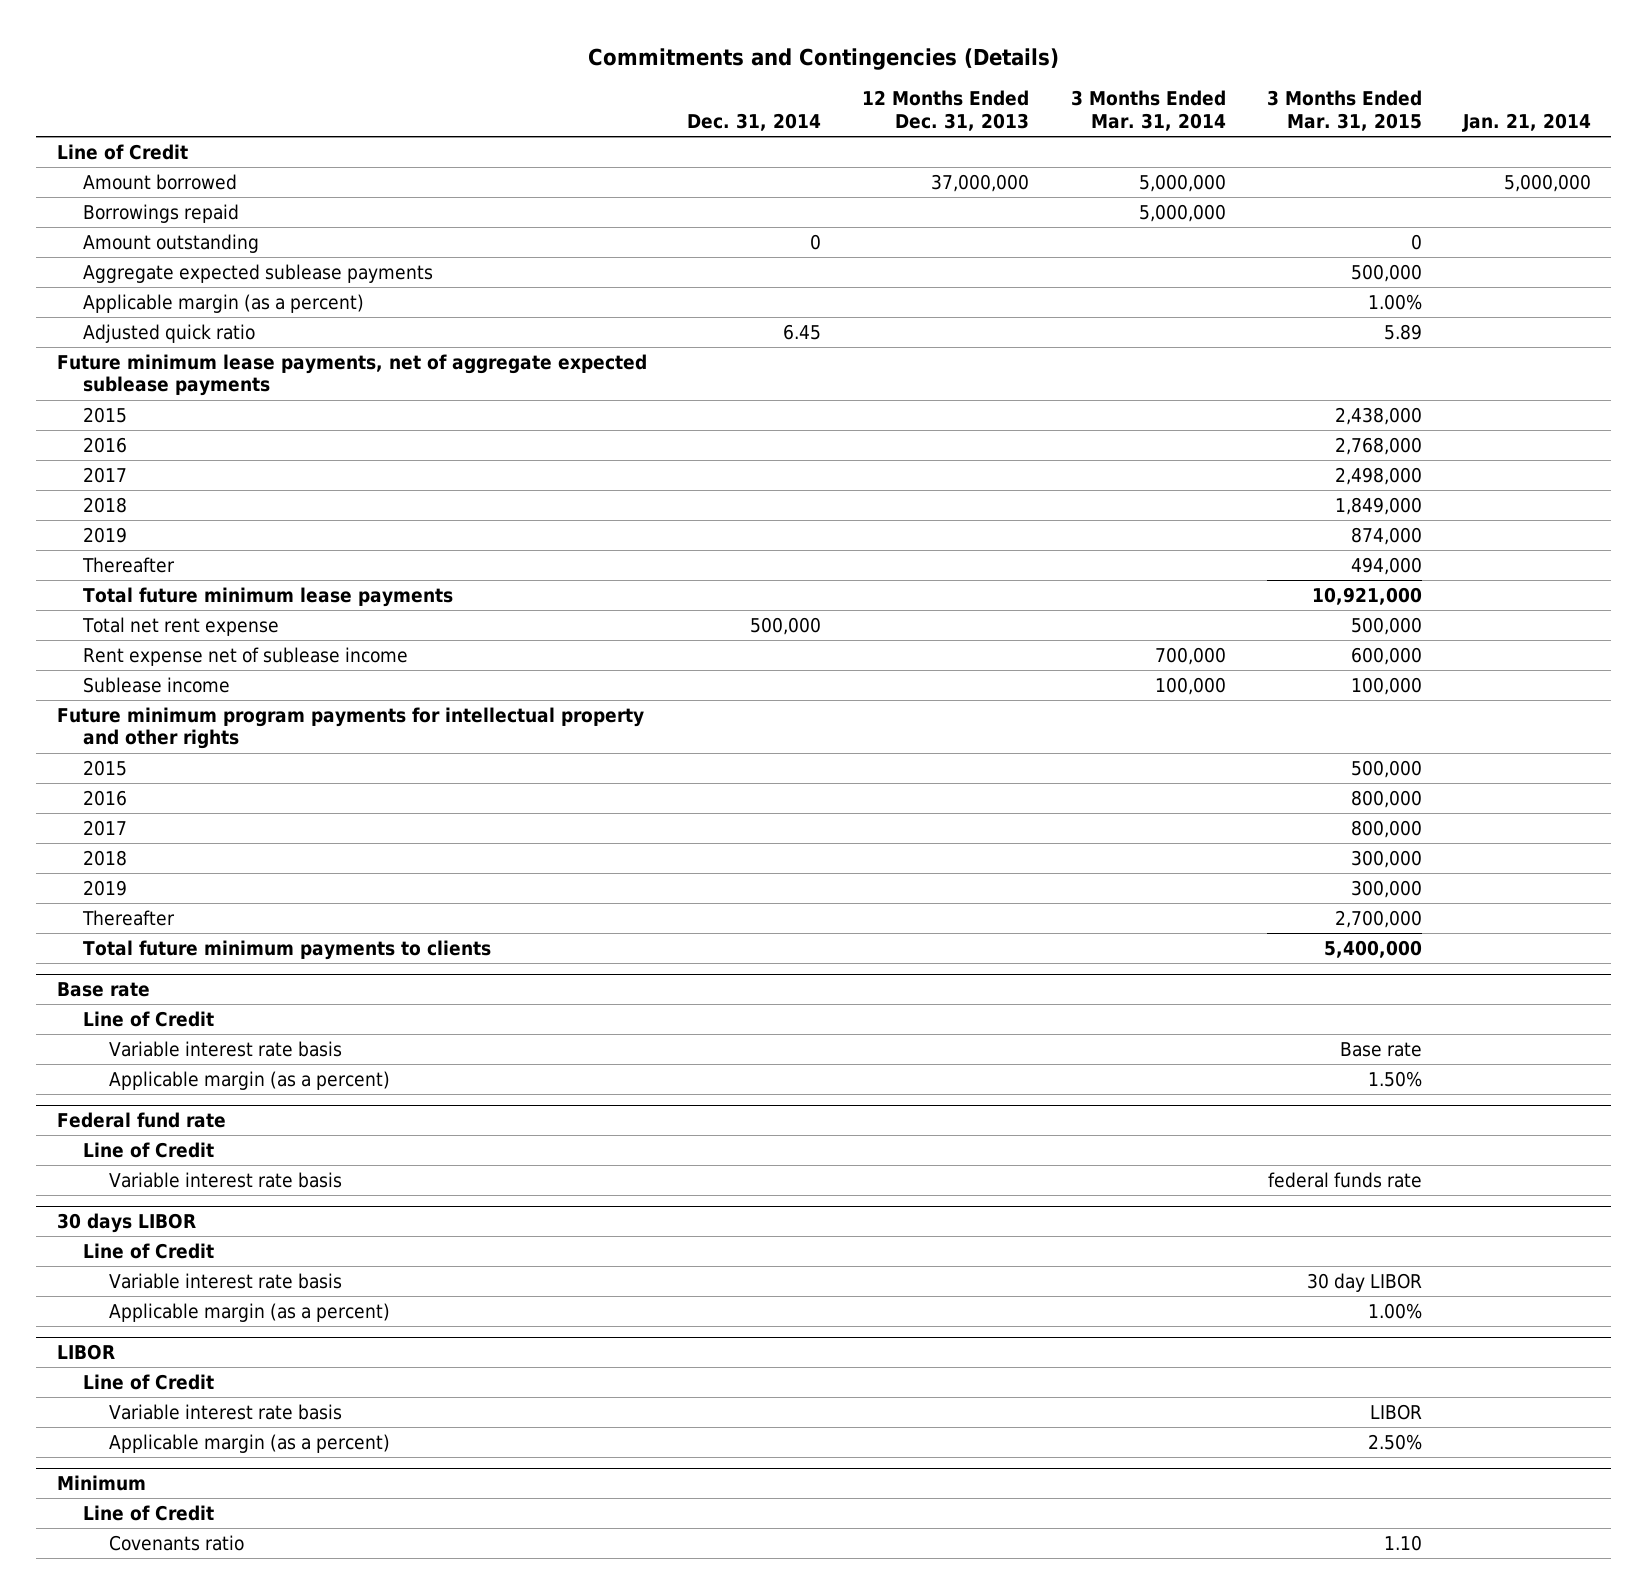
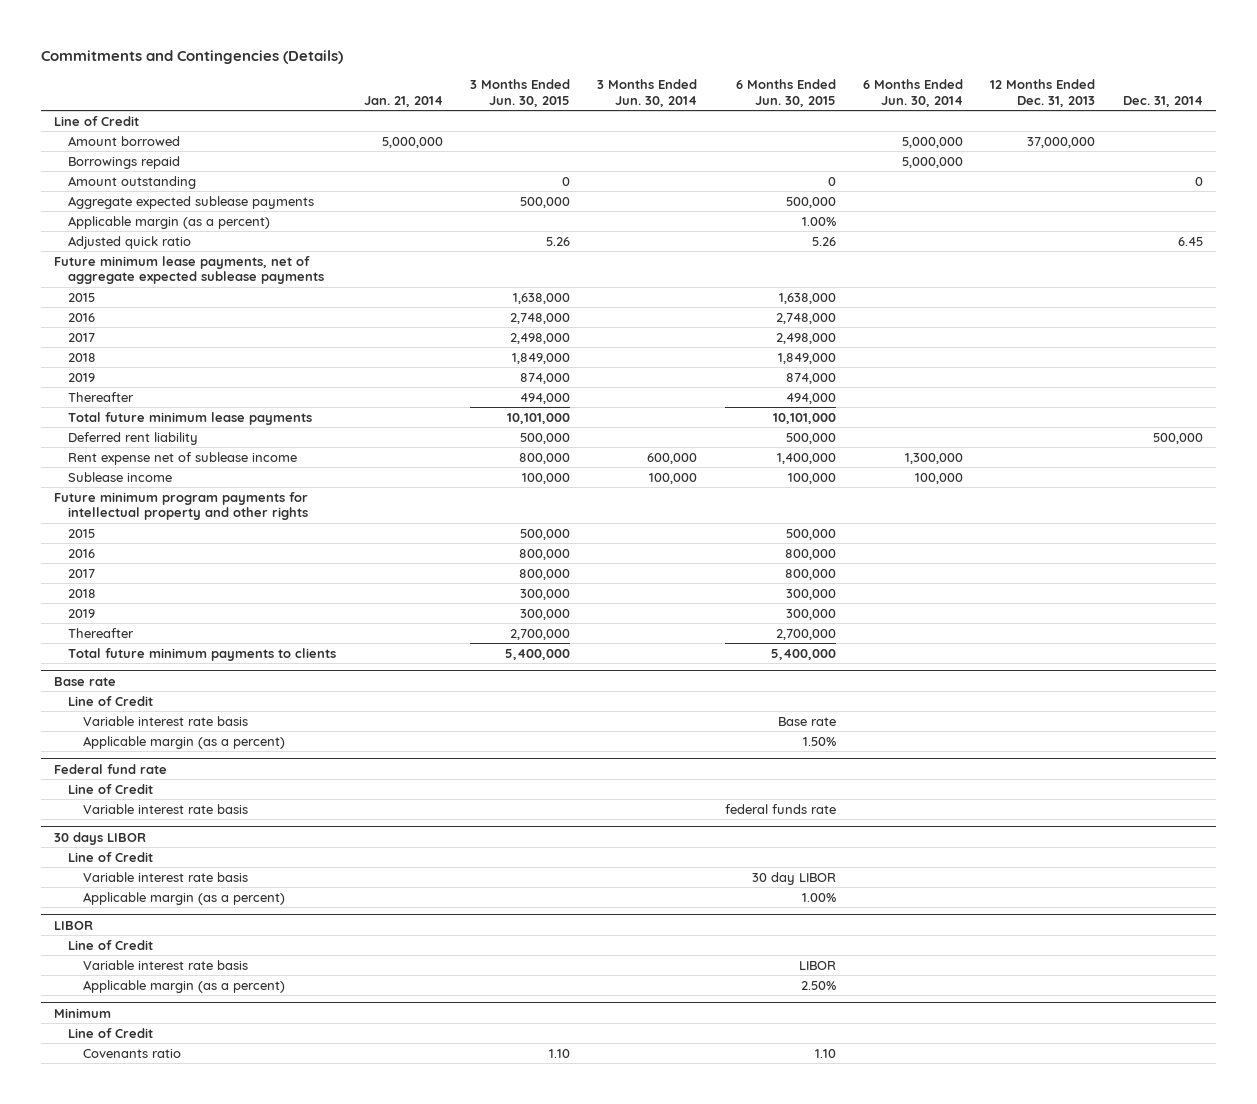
- | Dec. 31, 2014 | 12 Months Ended Dec. 31, 2013 | 3 Months Ended Mar. 31, 2014 | 3 Months Ended Mar. 31, 2015 | Jan. 21, 2014
+ | Jan. 21, 2014 | 3 Months Ended Jun. 30, 2015 | 3 Months Ended Jun. 30, 2014 | 6 Months Ended Jun. 30, 2015 | 6 Months Ended Jun. 30, 2014 | 12 Months Ended Dec. 31, 2013 | Dec. 31, 2014
- Total net rent expense | 500,000 | | | 500,000 |
+ Deferred rent liability | | 500,000 | | 500,000 | | | 500,000

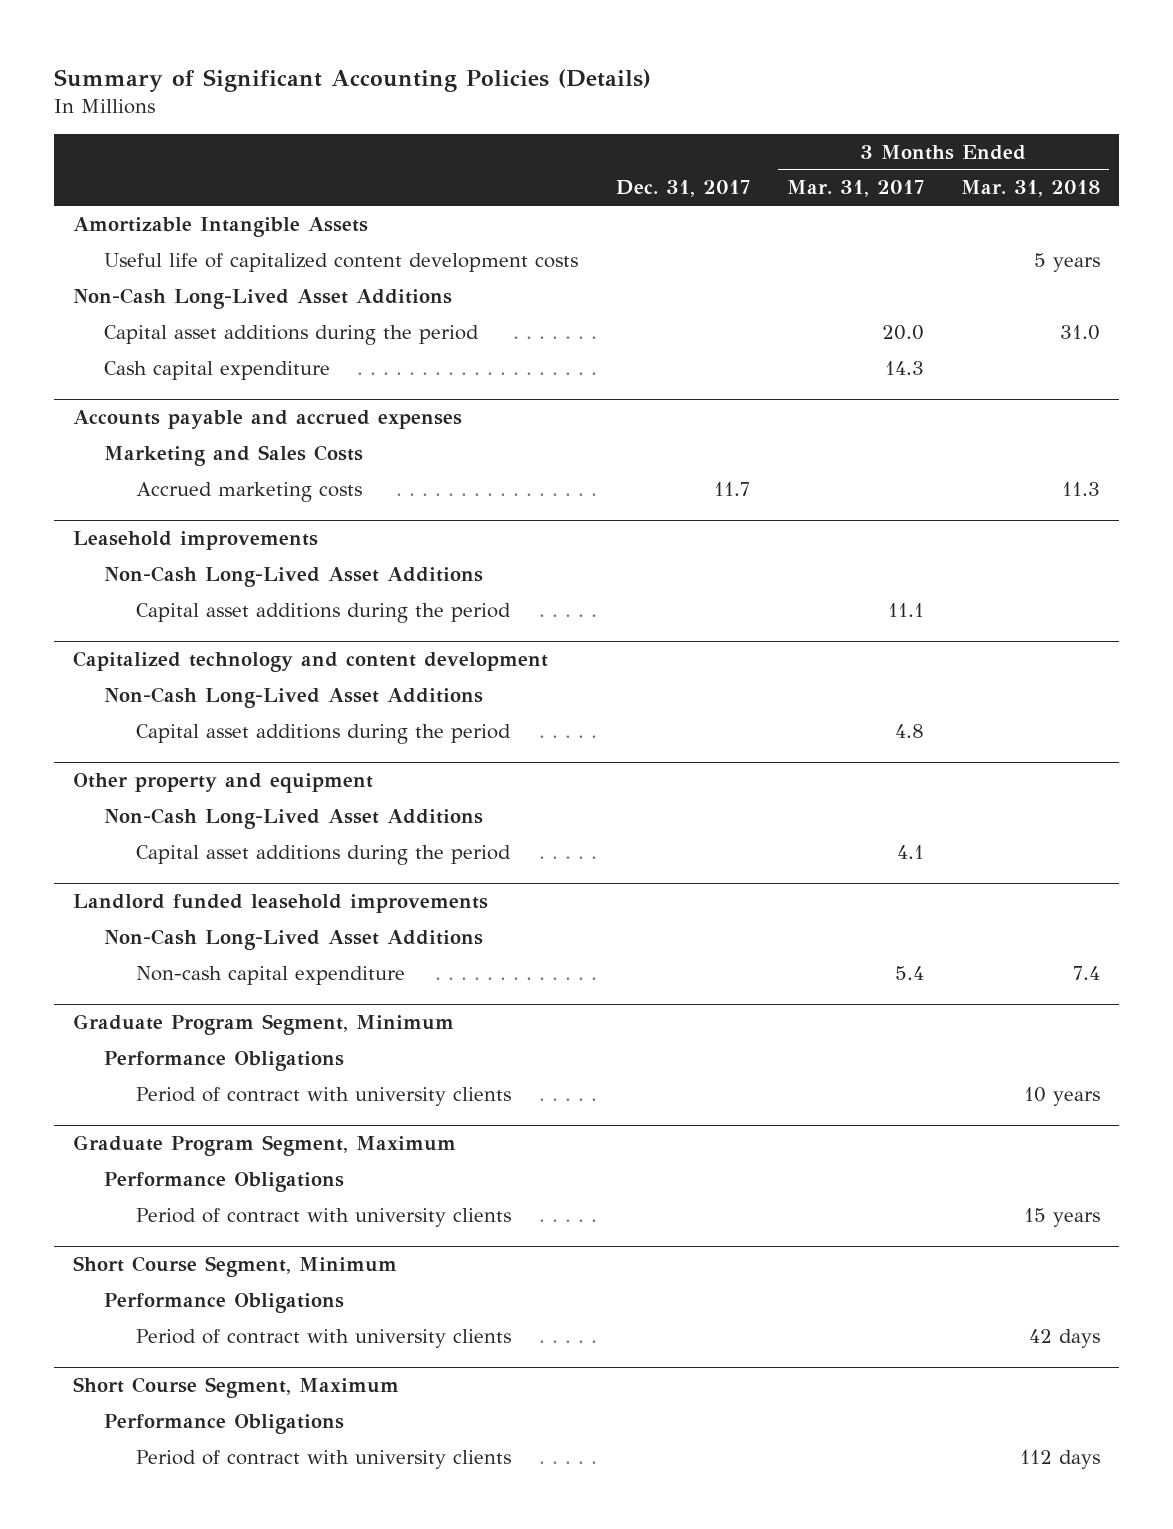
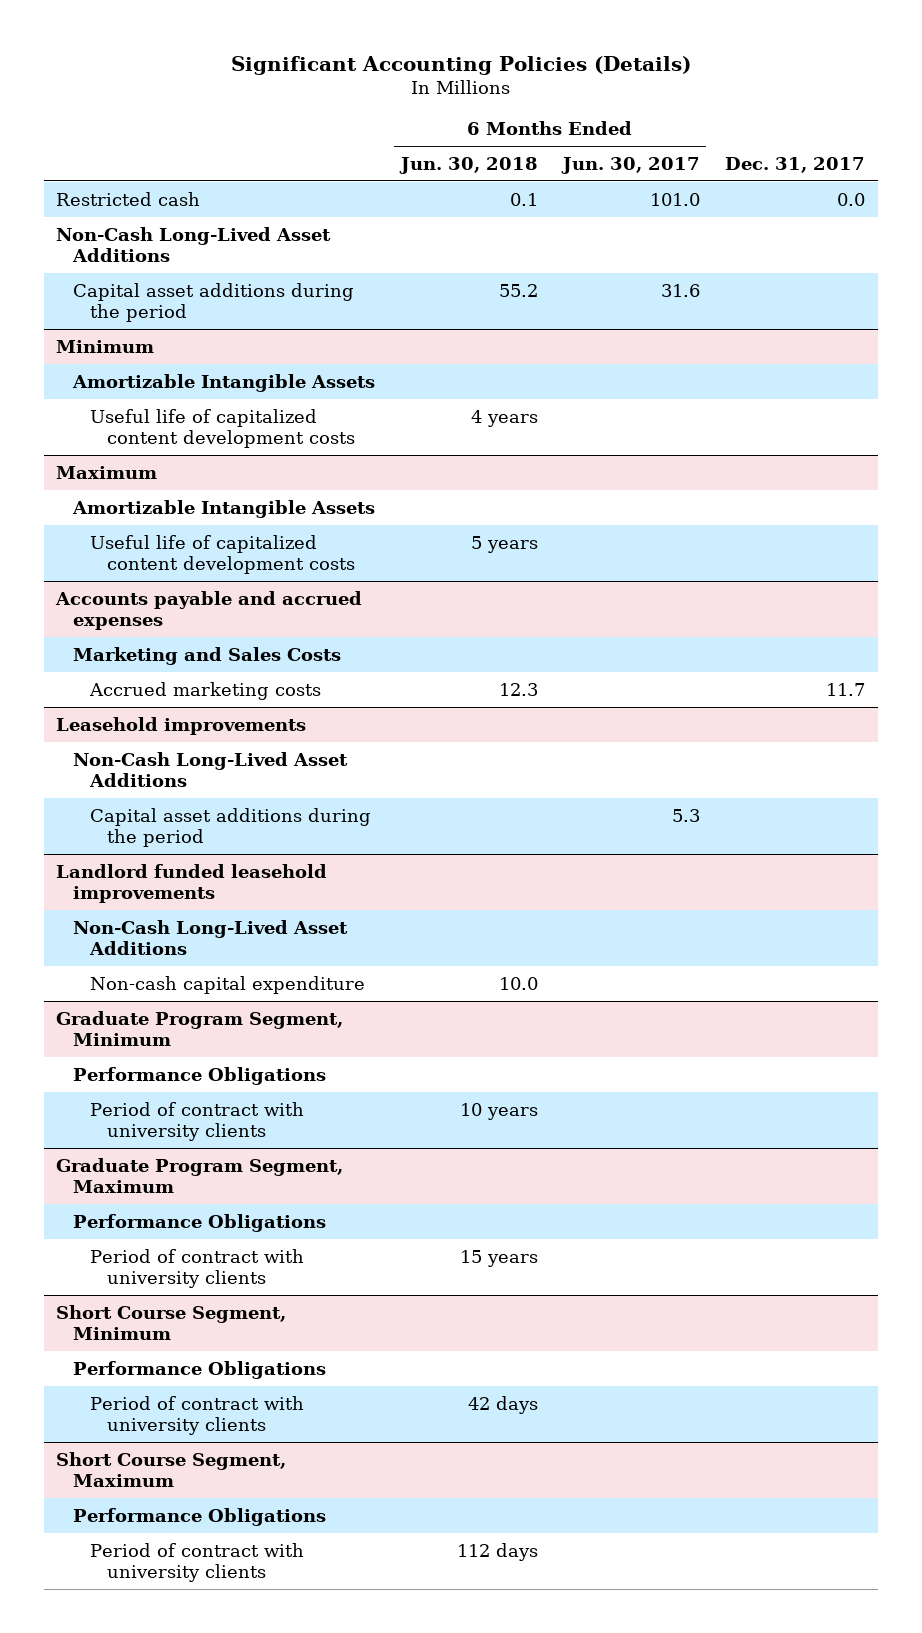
- Summary of Significant Accounting Policies (Details)
+ Significant Accounting Policies (Details)
- | Dec. 31, 2017 | 3 Months Ended Mar. 31, 2017 | 3 Months Ended Mar. 31, 2018
+ | 6 Months Ended Jun. 30, 2018 | 6 Months Ended Jun. 30, 2017 | Dec. 31, 2017
- Amortizable Intangible Assets
- Useful life of capitalized content development costs | | | 5 years
+ Restricted cash | 0.1 | 101.0 | 0.0
- Cash capital expenditure | | 14.3 |
+ Minimum
+ Amortizable Intangible Assets
+ Useful life of capitalized content development costs | 4 years | |
+ Maximum
+ Amortizable Intangible Assets
+ Useful life of capitalized content development costs | 5 years | |
- Capitalized technology and content development
- Non-Cash Long-Lived Asset Additions
- Capital asset additions during the period | | 4.8 |
- Other property and equipment
- Non-Cash Long-Lived Asset Additions
- Capital asset additions during the period | | 4.1 |

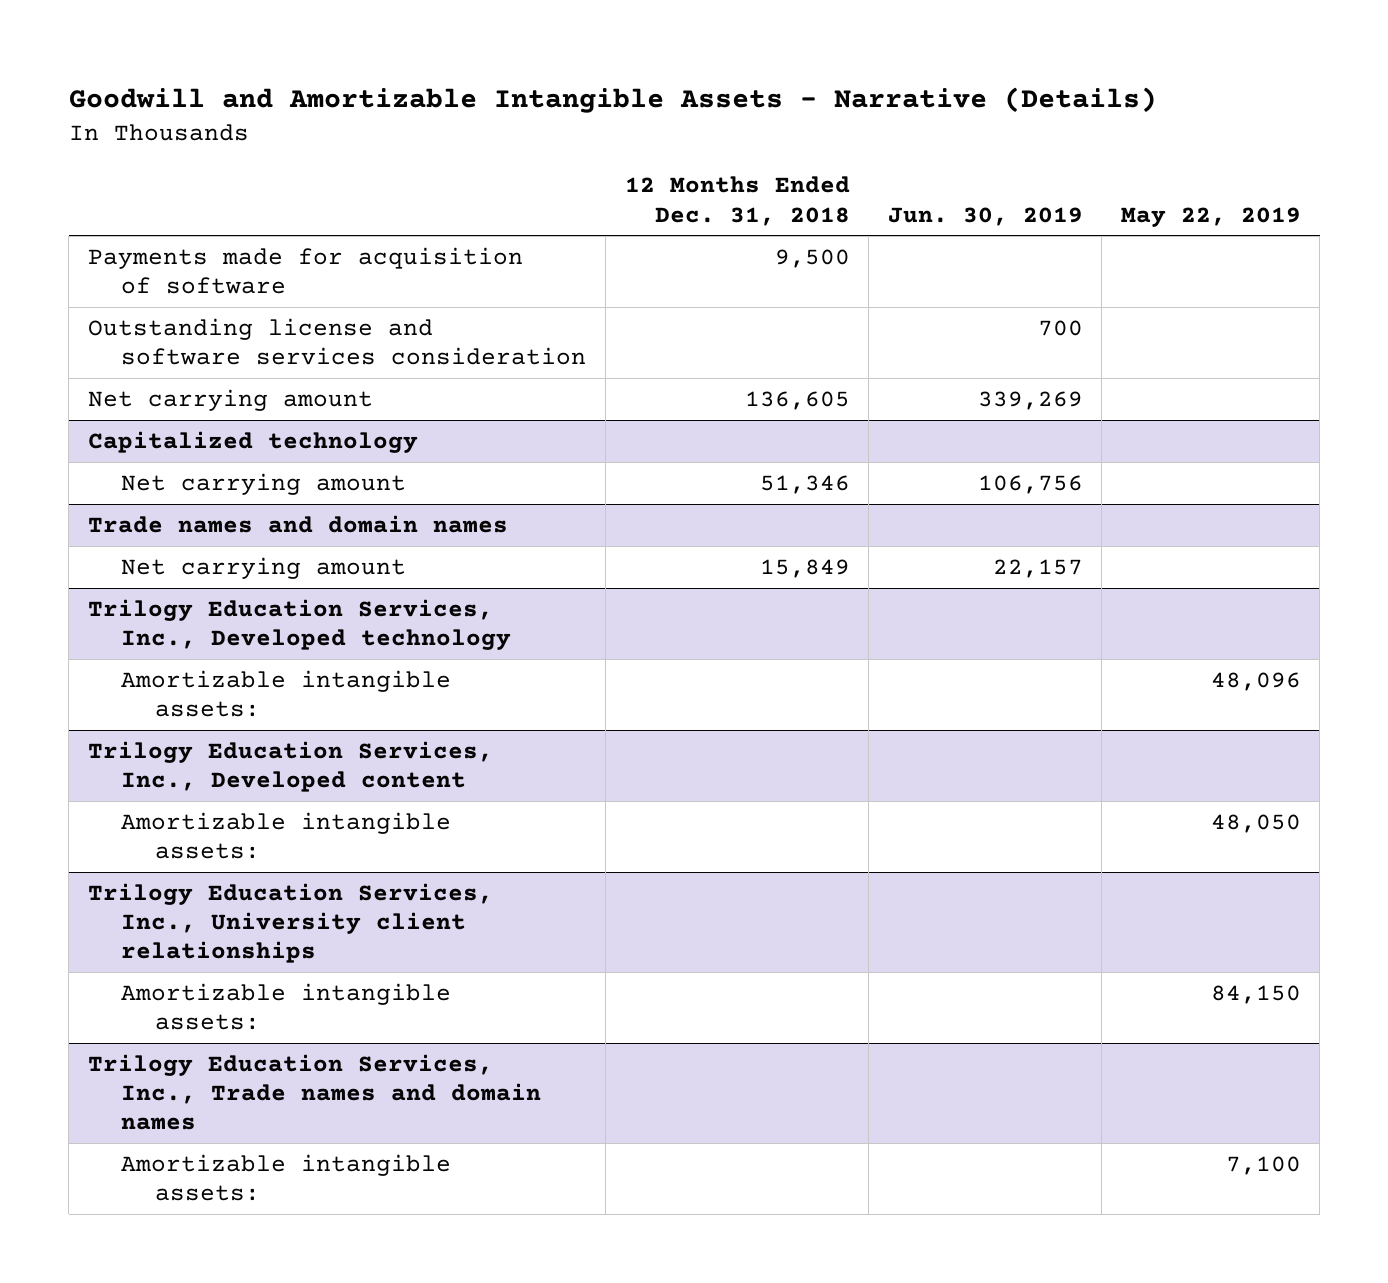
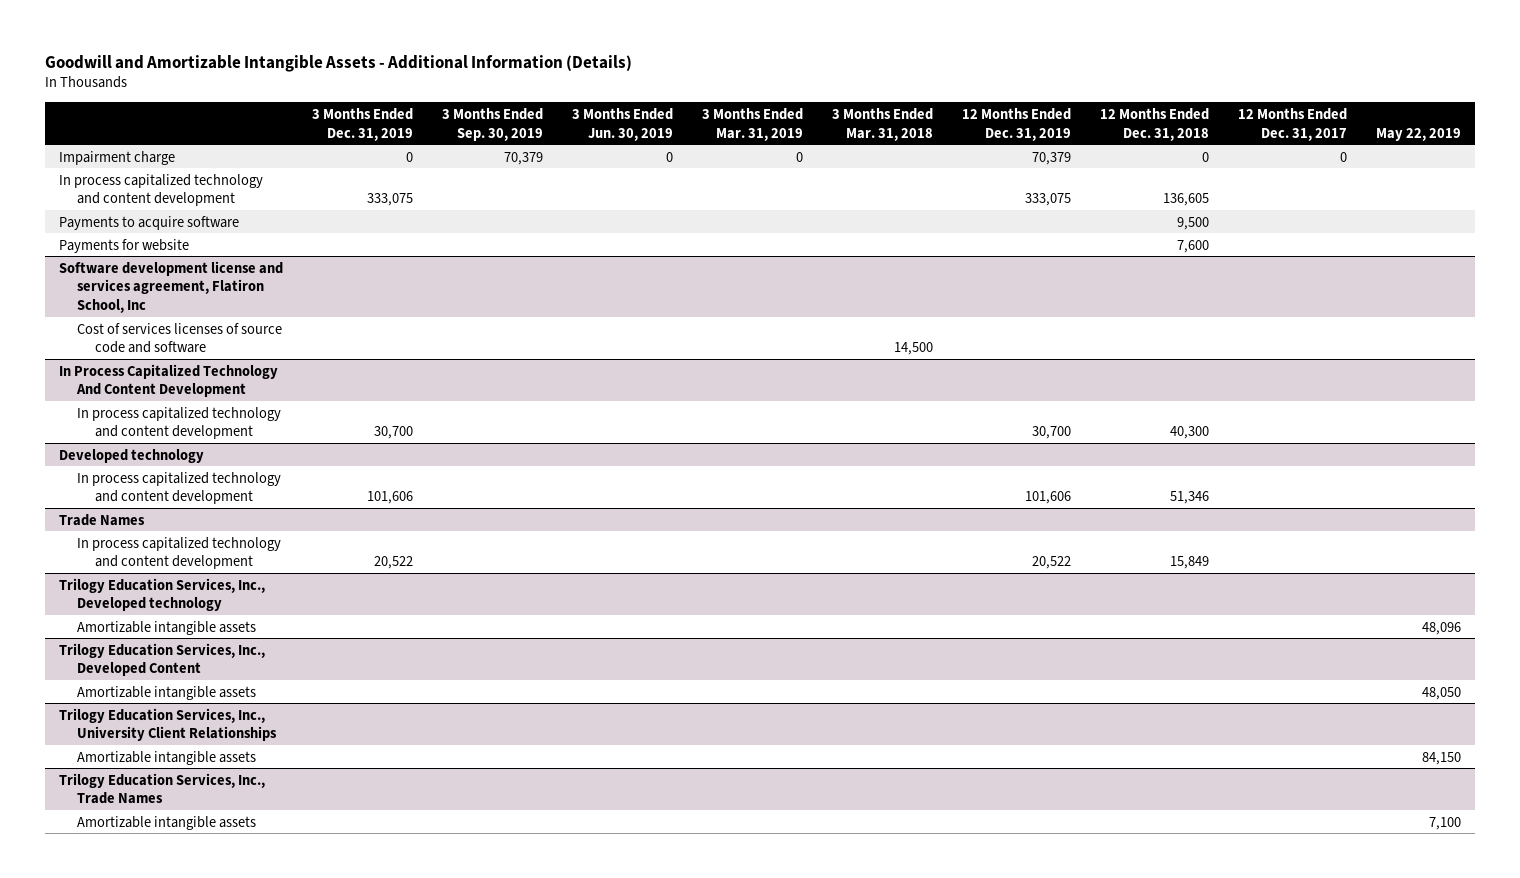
- Goodwill and Amortizable Intangible Assets - Narrative (Details)
+ Goodwill and Amortizable Intangible Assets - Additional Information (Details)
- | 12 Months Ended Dec. 31, 2018 | Jun. 30, 2019 | May 22, 2019
+ | 3 Months Ended Dec. 31, 2019 | 3 Months Ended Sep. 30, 2019 | 3 Months Ended Jun. 30, 2019 | 3 Months Ended Mar. 31, 2019 | 3 Months Ended Mar. 31, 2018 | 12 Months Ended Dec. 31, 2019 | 12 Months Ended Dec. 31, 2018 | 12 Months Ended Dec. 31, 2017 | May 22, 2019
- Payments made for acquisition of software | 9,500 | |
- Outstanding license and software services consideration | | 700 |
- Net carrying amount | 136,605 | 339,269 |
- Capitalized technology
- Net carrying amount | 51,346 | 106,756 |
- Trade names and domain names
- Net carrying amount | 15,849 | 22,157 |
+ Impairment charge | 0 | 70,379 | 0 | 0 | | 70,379 | 0 | 0 |
+ In process capitalized technology and content development | 333,075 | | | | | 333,075 | 136,605 | |
+ Payments to acquire software | | | | | | | 9,500 | |
+ Payments for website | | | | | | | 7,600 | |
+ Software development license and services agreement, Flatiron School, Inc
+ Cost of services licenses of source code and software | | | | | 14,500 | | | |
+ In Process Capitalized Technology And Content Development
+ In process capitalized technology and content development | 30,700 | | | | | 30,700 | 40,300 | |
+ Developed technology
+ In process capitalized technology and content development | 101,606 | | | | | 101,606 | 51,346 | |
+ Trade Names
+ In process capitalized technology and content development | 20,522 | | | | | 20,522 | 15,849 | |
@ Trilogy Education Services, Inc., Developed technology
- Amortizable intangible assets: | | | 48,096
- Trilogy Education Services, Inc., Developed content
- Amortizable intangible assets: | | | 48,050
- Trilogy Education Services, Inc., University client relationships
- Amortizable intangible assets: | | | 84,150
- Trilogy Education Services, Inc., Trade names and domain names
- Amortizable intangible assets: | | | 7,100
@ Trilogy Education Services, Inc., Developed technology
+ Amortizable intangible assets | | | | | | | | | 48,096
+ Trilogy Education Services, Inc., Developed Content
+ Amortizable intangible assets | | | | | | | | | 48,050
+ Trilogy Education Services, Inc., University Client Relationships
+ Amortizable intangible assets | | | | | | | | | 84,150
+ Trilogy Education Services, Inc., Trade Names
+ Amortizable intangible assets | | | | | | | | | 7,100

